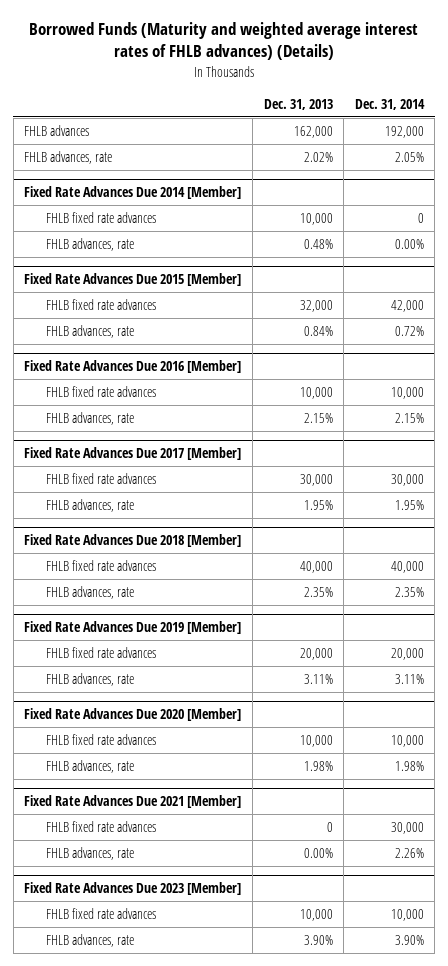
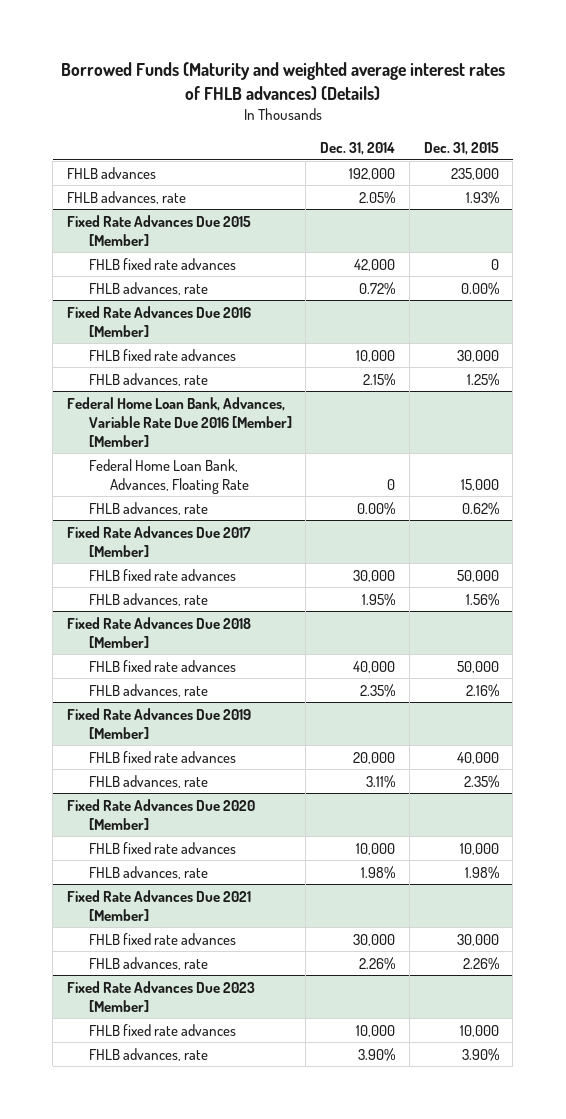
- | Dec. 31, 2013 | Dec. 31, 2014
+ | Dec. 31, 2014 | Dec. 31, 2015
- Fixed Rate Advances Due 2014 [Member]
- FHLB fixed rate advances | 10,000 | 0
- FHLB advances, rate | 0.48% | 0.00%
+ Federal Home Loan Bank, Advances, Variable Rate Due 2016 [Member] [Member]
+ Federal Home Loan Bank, Advances, Floating Rate | 0 | 15,000
+ FHLB advances, rate | 0.00% | 0.62%

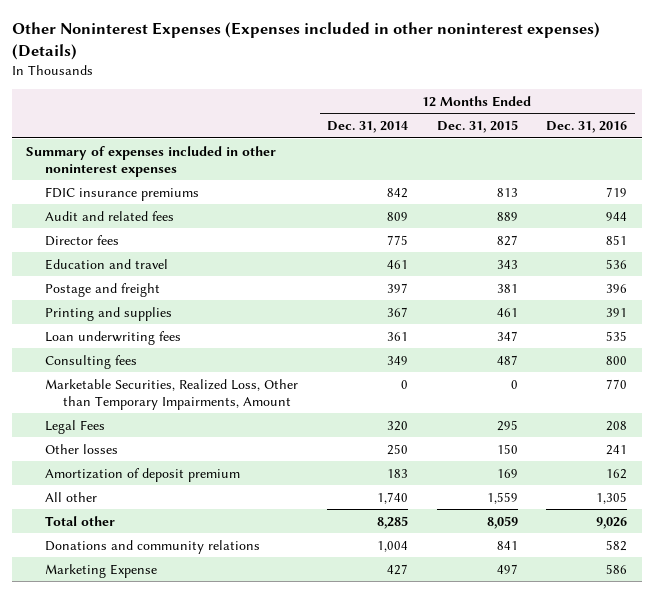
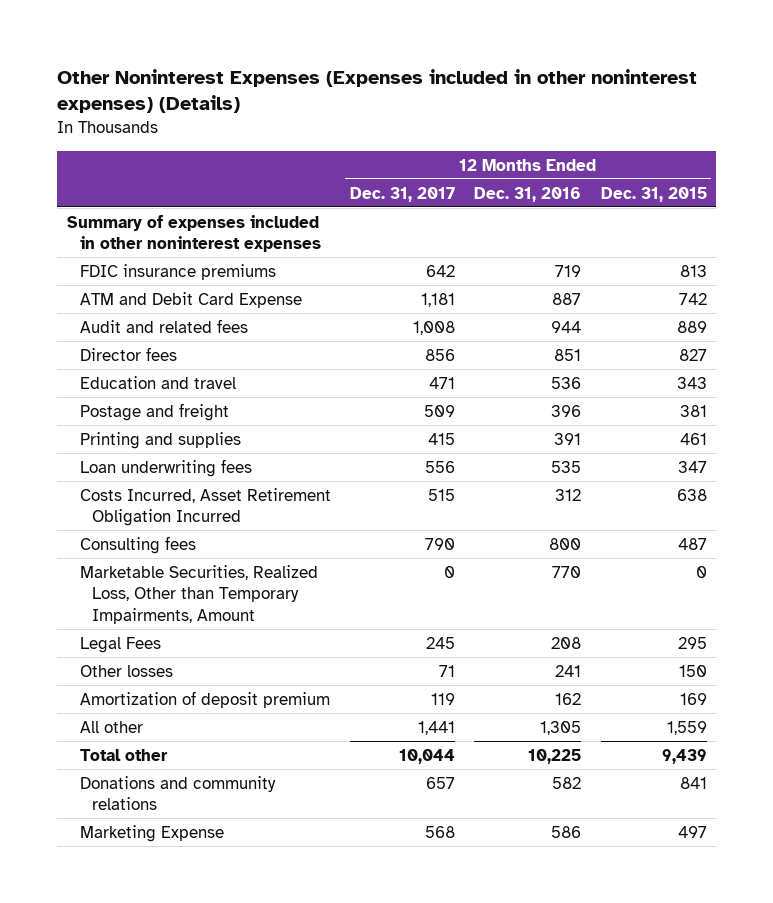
- | 12 Months Ended Dec. 31, 2014 | 12 Months Ended Dec. 31, 2015 | 12 Months Ended Dec. 31, 2016
+ | 12 Months Ended Dec. 31, 2017 | 12 Months Ended Dec. 31, 2016 | 12 Months Ended Dec. 31, 2015
+ ATM and Debit Card Expense | 1,181 | 887 | 742
+ Costs Incurred, Asset Retirement Obligation Incurred | 515 | 312 | 638
- Total other | 8,285 | 8,059 | 9,026
+ Total other | 10,044 | 10,225 | 9,439

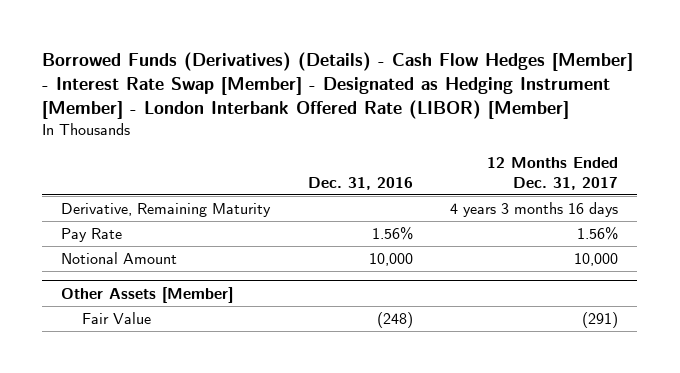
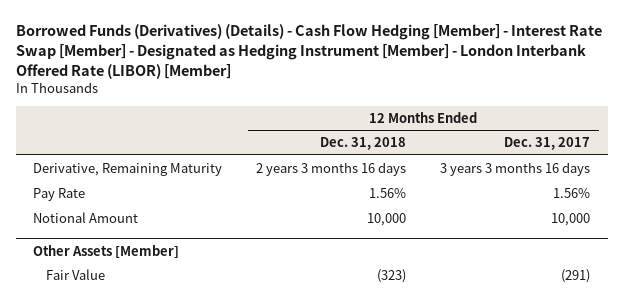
- Borrowed Funds (Derivatives) (Details) - Cash Flow Hedges [Member] - Interest Rate Swap [Member] - Designated as Hedging Instrument [Member] - London Interbank Offered Rate (LIBOR) [Member]
+ Borrowed Funds (Derivatives) (Details) - Cash Flow Hedging [Member] - Interest Rate Swap [Member] - Designated as Hedging Instrument [Member] - London Interbank Offered Rate (LIBOR) [Member]
- | Dec. 31, 2016 | 12 Months Ended Dec. 31, 2017
+ | 12 Months Ended Dec. 31, 2018 | 12 Months Ended Dec. 31, 2017
- Derivative, Remaining Maturity | | 4 years 3 months 16 days
+ Derivative, Remaining Maturity | 2 years 3 months 16 days | 3 years 3 months 16 days

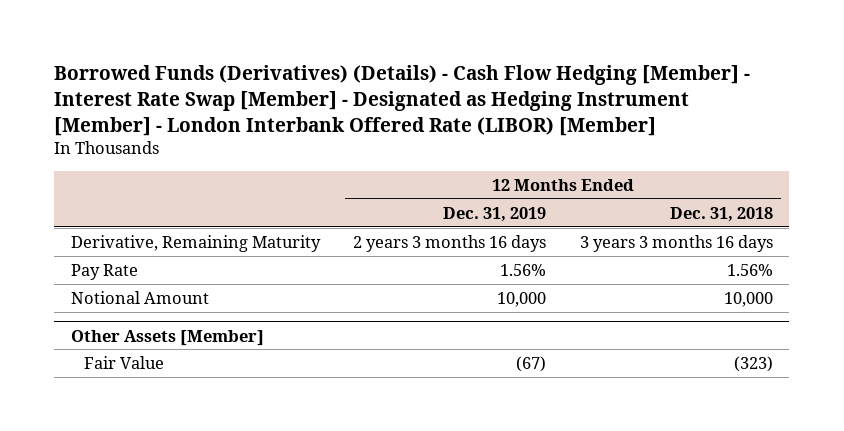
- | 12 Months Ended Dec. 31, 2018 | 12 Months Ended Dec. 31, 2017
+ | 12 Months Ended Dec. 31, 2019 | 12 Months Ended Dec. 31, 2018
- Derivative, Remaining Maturity | 2 years 3 months 16 days | 3 years 3 months 16 days
+ Derivative, Remaining Maturity | 2 years 3 months 16 days | 3 years 3 months 16 days

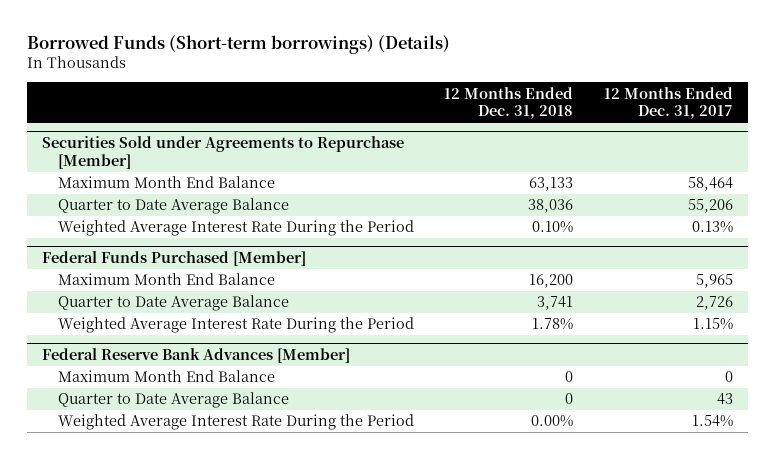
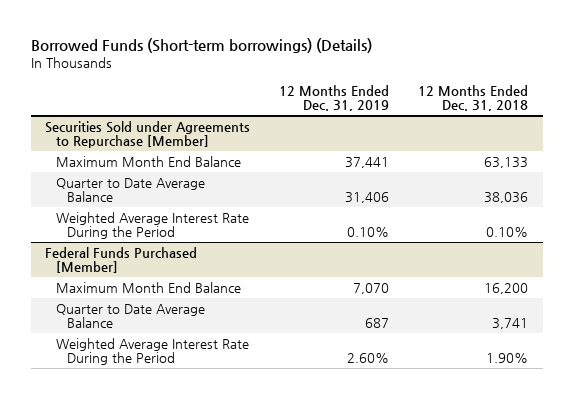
- | 12 Months Ended Dec. 31, 2018 | 12 Months Ended Dec. 31, 2017
+ | 12 Months Ended Dec. 31, 2019 | 12 Months Ended Dec. 31, 2018
@ Federal Funds Purchased [Member]
- Weighted Average Interest Rate During the Period | 1.78% | 1.15%
- Federal Reserve Bank Advances [Member]
- Maximum Month End Balance | 0 | 0
- Quarter to Date Average Balance | 0 | 43
- Weighted Average Interest Rate During the Period | 0.00% | 1.54%
@ Federal Funds Purchased [Member]
+ Weighted Average Interest Rate During the Period | 2.60% | 1.90%

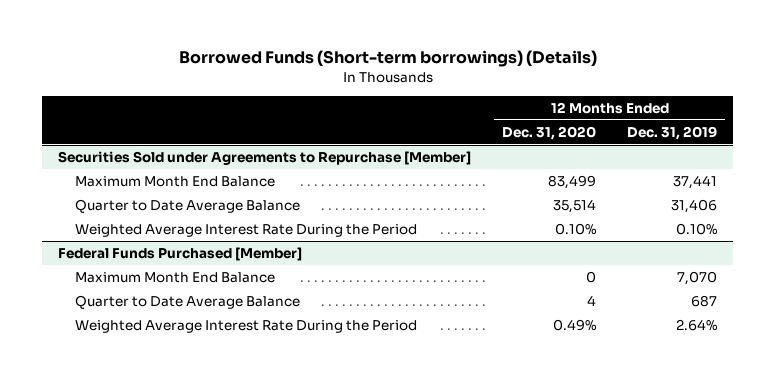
- | 12 Months Ended Dec. 31, 2019 | 12 Months Ended Dec. 31, 2018
+ | 12 Months Ended Dec. 31, 2020 | 12 Months Ended Dec. 31, 2019
@ Federal Funds Purchased [Member]
- Weighted Average Interest Rate During the Period | 2.60% | 1.90%
+ Weighted Average Interest Rate During the Period | 0.49% | 2.64%

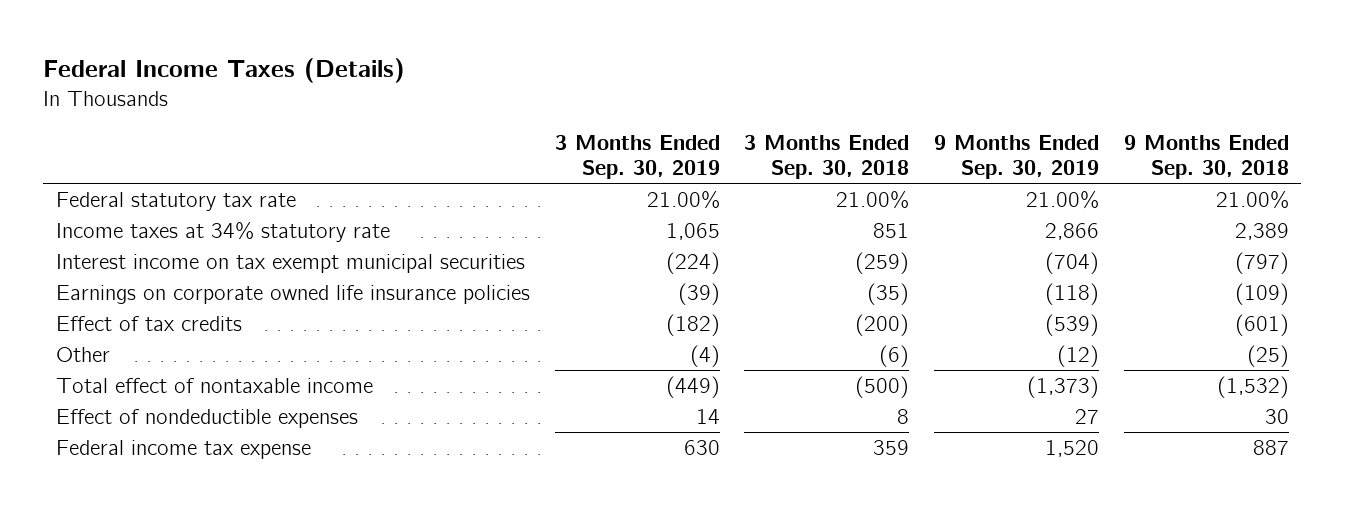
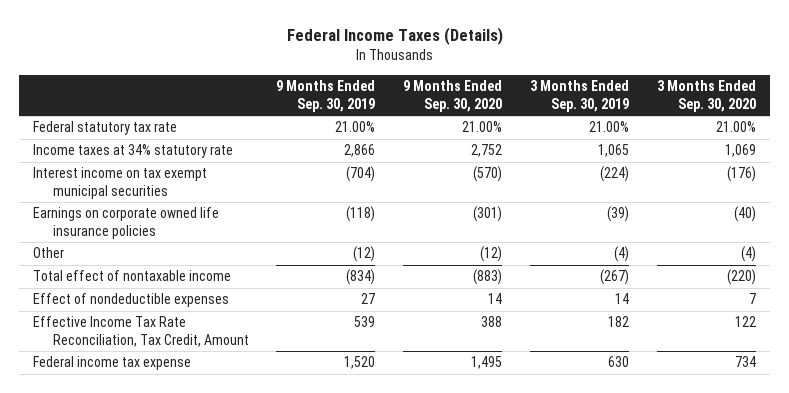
- | 3 Months Ended Sep. 30, 2019 | 3 Months Ended Sep. 30, 2018 | 9 Months Ended Sep. 30, 2019 | 9 Months Ended Sep. 30, 2018
+ | 9 Months Ended Sep. 30, 2019 | 9 Months Ended Sep. 30, 2020 | 3 Months Ended Sep. 30, 2019 | 3 Months Ended Sep. 30, 2020
- Effect of tax credits | (182) | (200) | (539) | (601)
- Total effect of nontaxable income | (449) | (500) | (1,373) | (1,532)
+ Total effect of nontaxable income | (834) | (883) | (267) | (220)
+ Effective Income Tax Rate Reconciliation, Tax Credit, Amount | 539 | 388 | 182 | 122

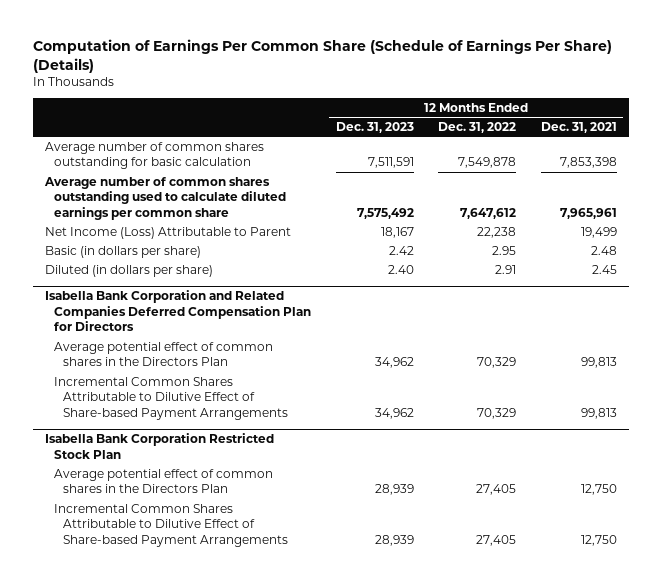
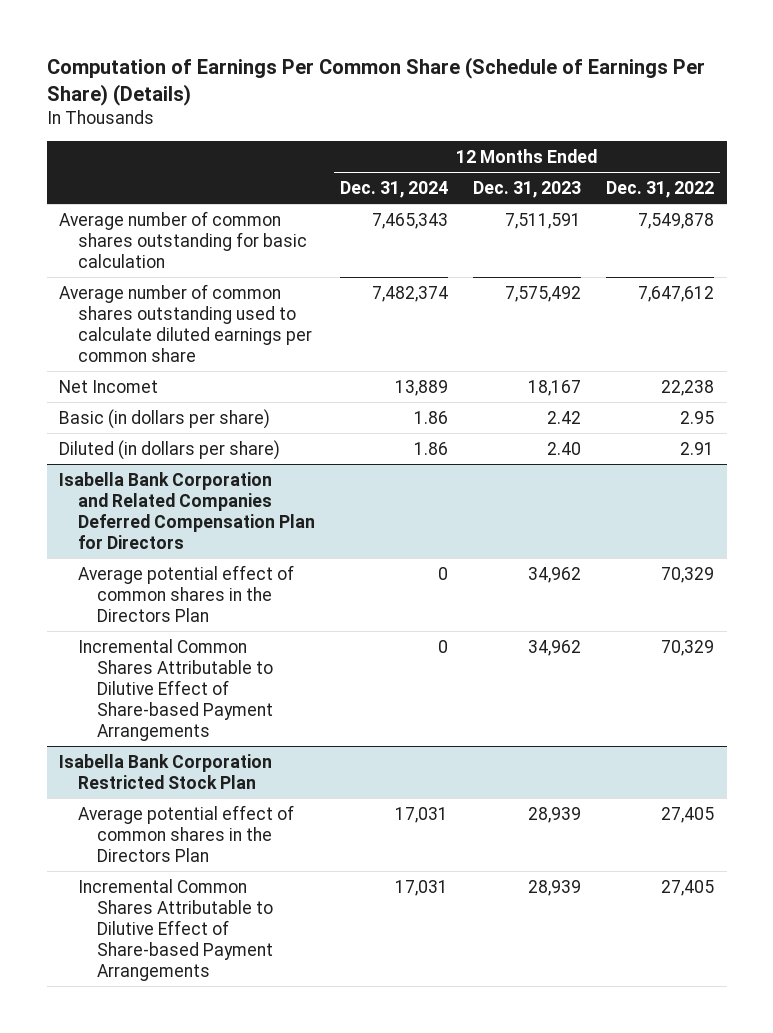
- | 12 Months Ended Dec. 31, 2023 | 12 Months Ended Dec. 31, 2022 | 12 Months Ended Dec. 31, 2021
+ | 12 Months Ended Dec. 31, 2024 | 12 Months Ended Dec. 31, 2023 | 12 Months Ended Dec. 31, 2022
- Net Income (Loss) Attributable to Parent | 18,167 | 22,238 | 19,499
+ Net Incomet | 13,889 | 18,167 | 22,238

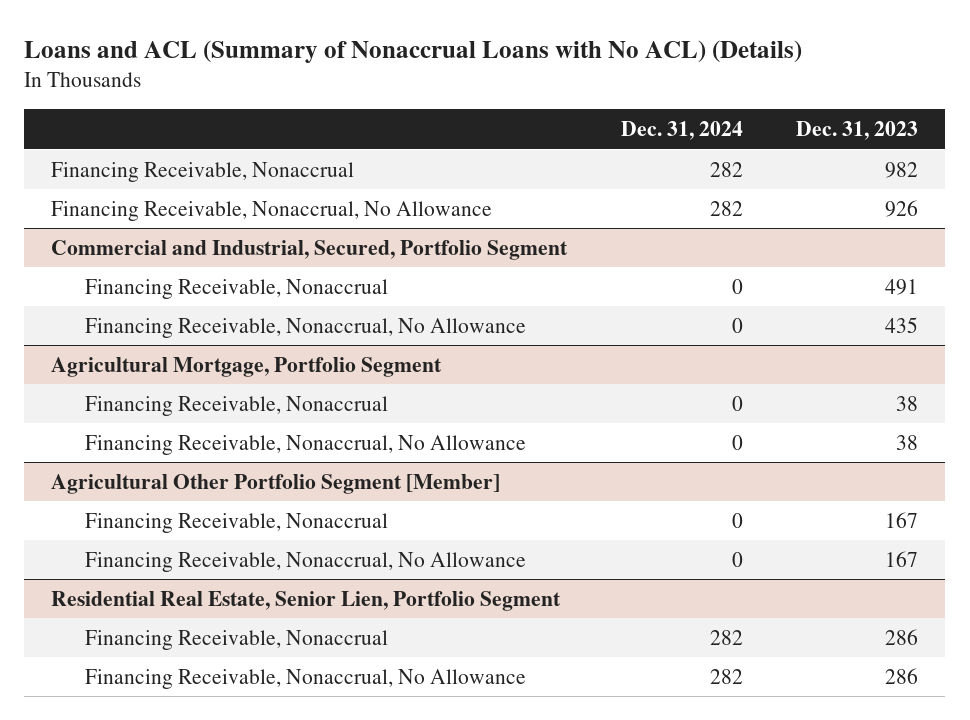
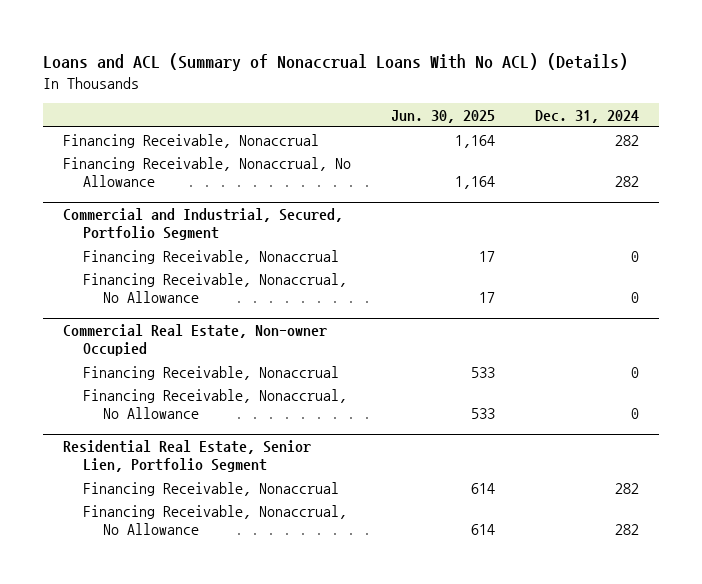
- Loans and ACL (Summary of Nonaccrual Loans with No ACL) (Details)
+ Loans and ACL (Summary of Nonaccrual Loans With No ACL) (Details)
- | Dec. 31, 2024 | Dec. 31, 2023
+ | Jun. 30, 2025 | Dec. 31, 2024
- Agricultural Mortgage, Portfolio Segment
- Financing Receivable, Nonaccrual | 0 | 38
- Financing Receivable, Nonaccrual, No Allowance | 0 | 38
- Agricultural Other Portfolio Segment [Member]
+ Commercial Real Estate, Non-owner Occupied

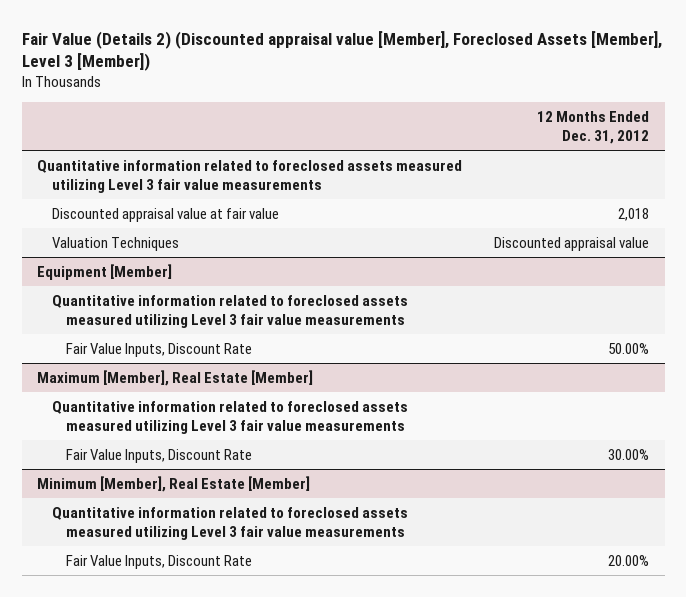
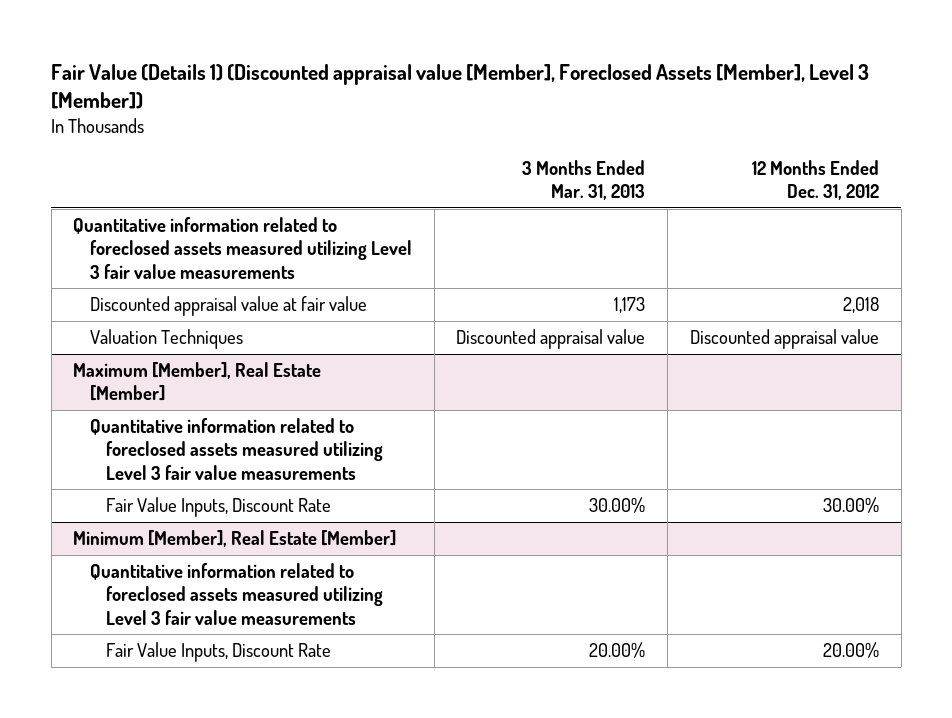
- Fair Value (Details 2) (Discounted appraisal value [Member], Foreclosed Assets [Member], Level 3 [Member])
+ Fair Value (Details 1) (Discounted appraisal value [Member], Foreclosed Assets [Member], Level 3 [Member])
- | 12 Months Ended Dec. 31, 2012
+ | 3 Months Ended Mar. 31, 2013 | 12 Months Ended Dec. 31, 2012
- Equipment [Member]
- Quantitative information related to foreclosed assets measured utilizing Level 3 fair value measurements
- Fair Value Inputs, Discount Rate | 50.00%

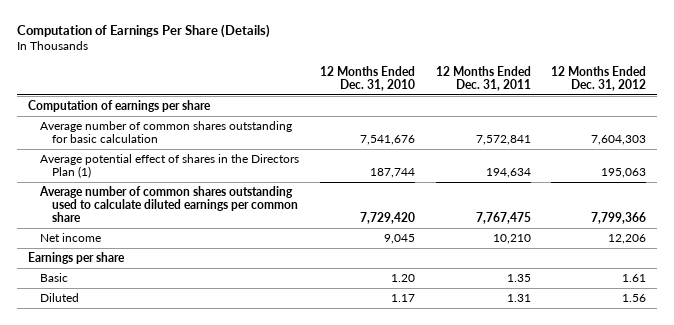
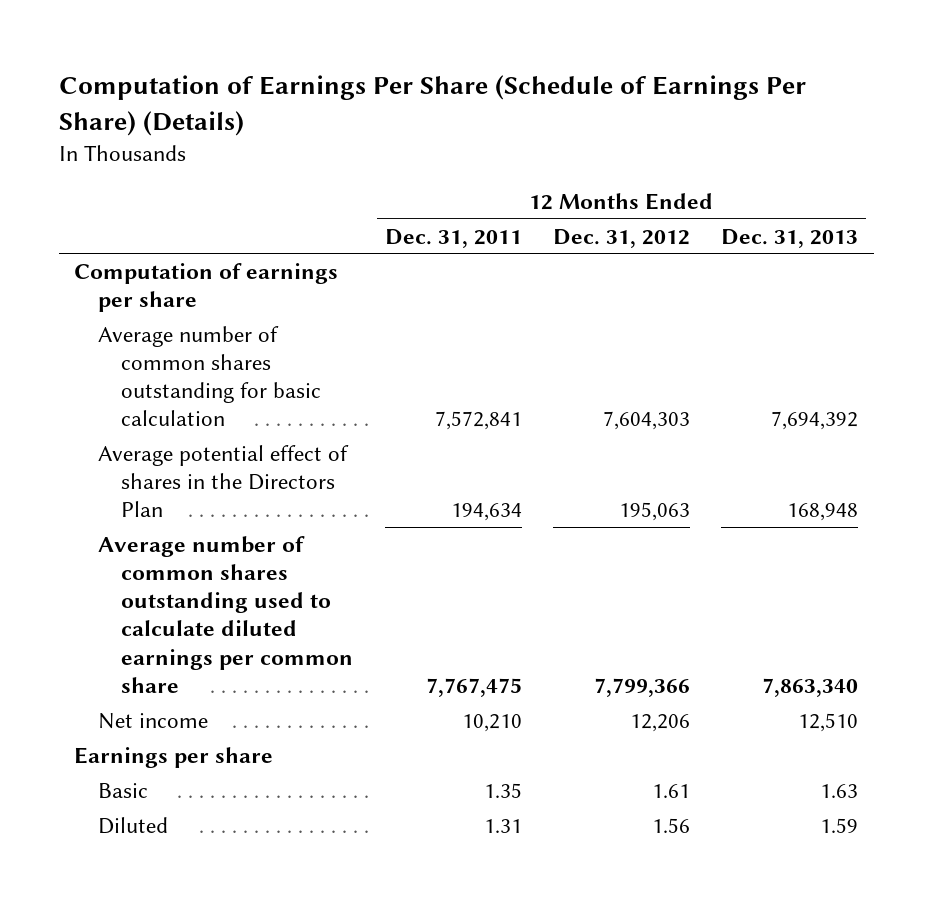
- Computation of Earnings Per Share (Details)
+ Computation of Earnings Per Share (Schedule of Earnings Per Share) (Details)
- | 12 Months Ended Dec. 31, 2010 | 12 Months Ended Dec. 31, 2011 | 12 Months Ended Dec. 31, 2012
+ | 12 Months Ended Dec. 31, 2011 | 12 Months Ended Dec. 31, 2012 | 12 Months Ended Dec. 31, 2013
- Average potential effect of shares in the Directors Plan (1) | 187,744 | 194,634 | 195,063
+ Average potential effect of shares in the Directors Plan | 194,634 | 195,063 | 168,948

